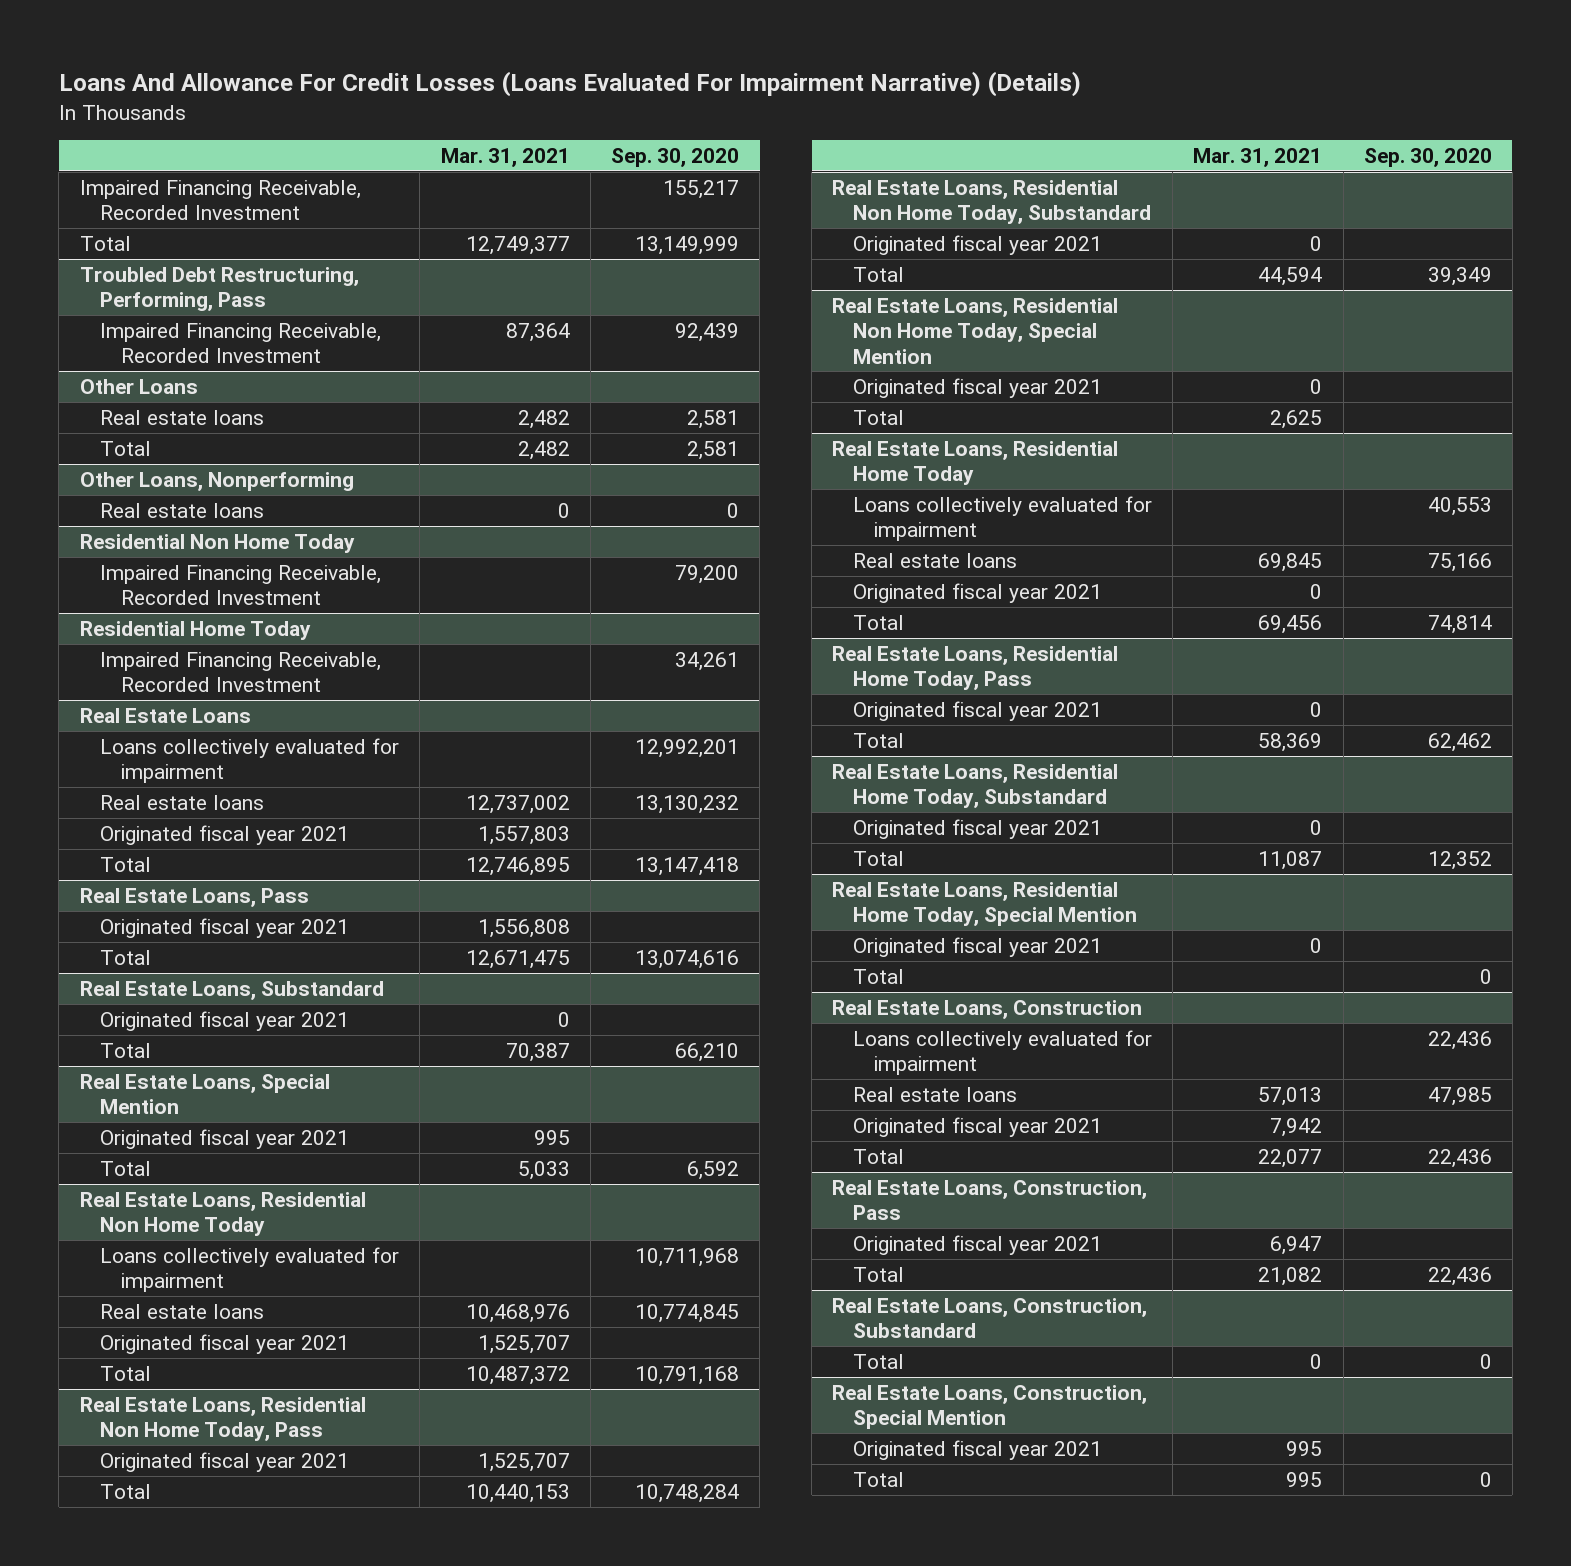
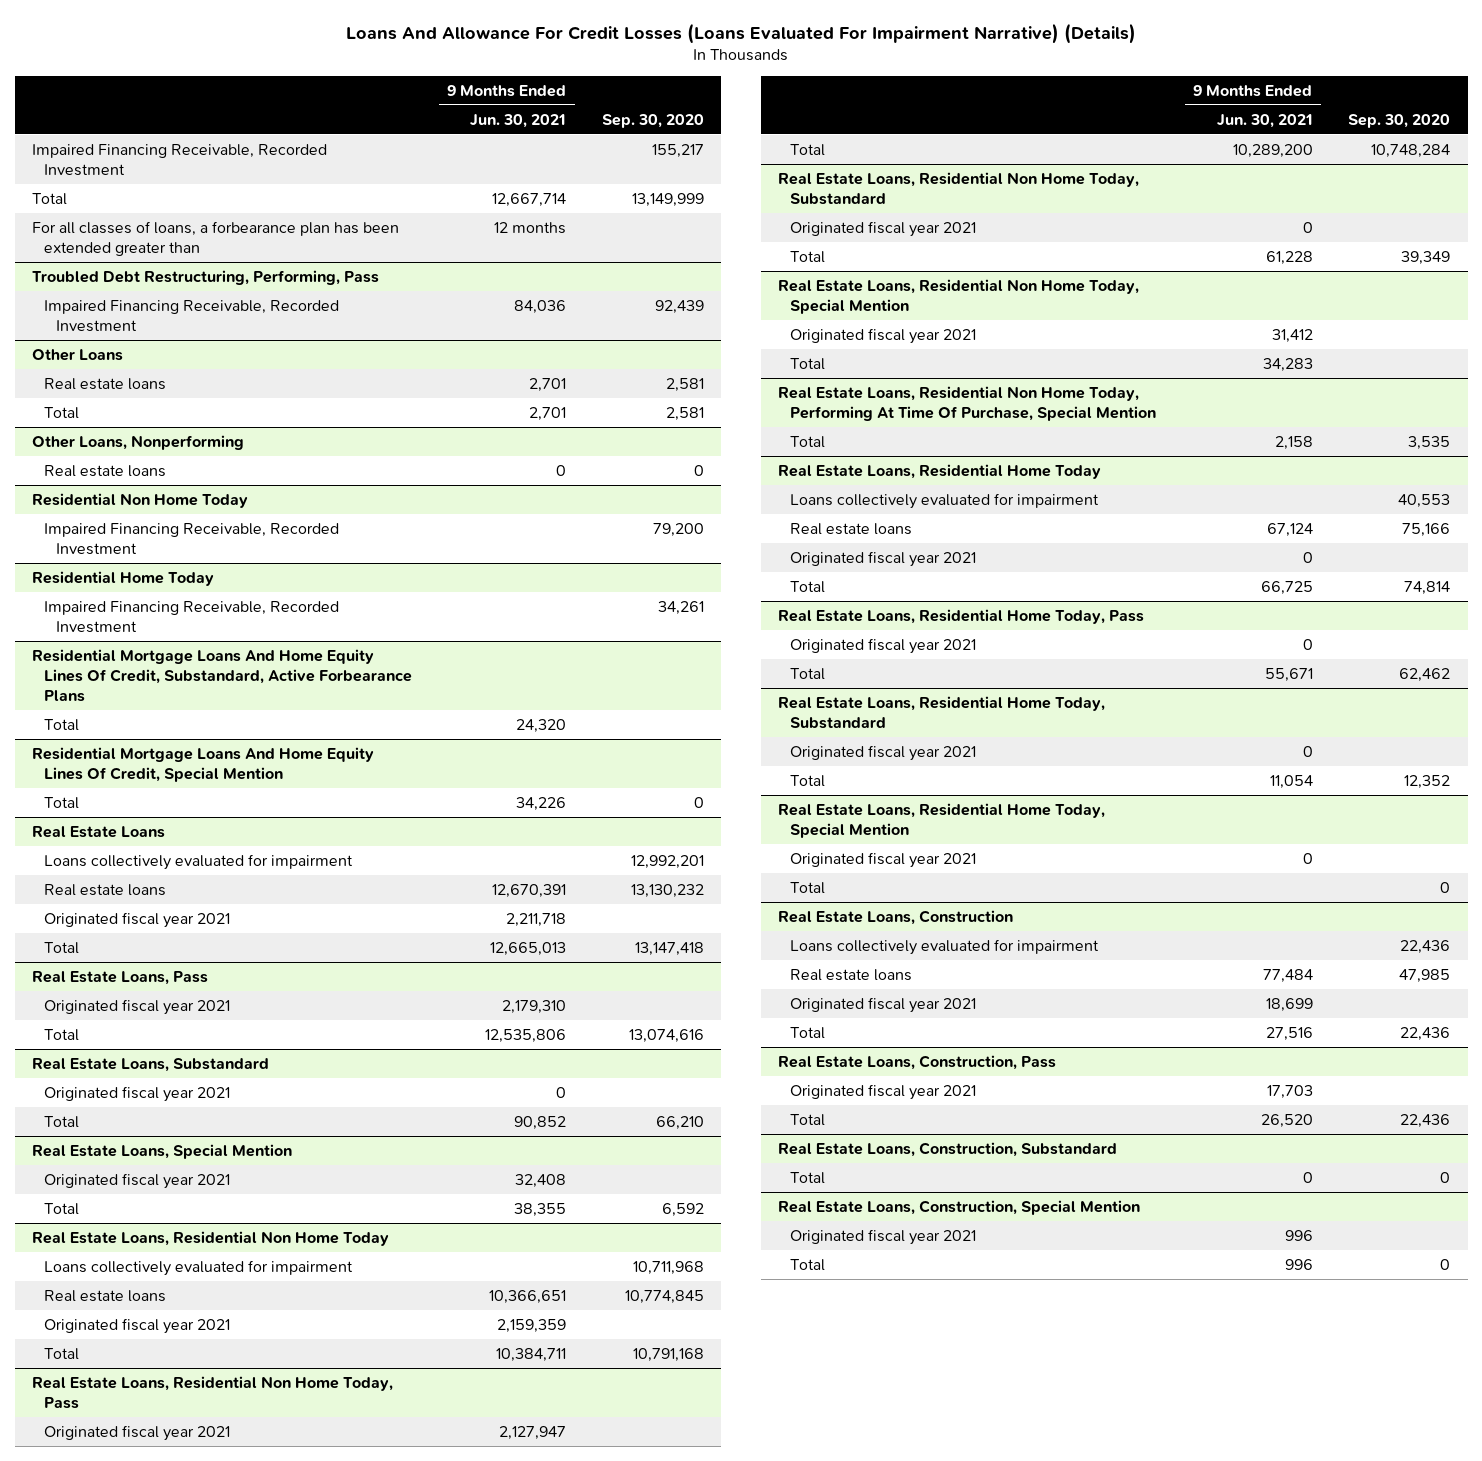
- | Mar. 31, 2021 | Sep. 30, 2020
+ | 9 Months Ended Jun. 30, 2021 | Sep. 30, 2020
+ For all classes of loans, a forbearance plan has been extended greater than | 12 months |
+ Residential Mortgage Loans And Home Equity Lines Of Credit, Substandard, Active Forbearance Plans
+ Total | 24,320 |
+ Residential Mortgage Loans And Home Equity Lines Of Credit, Special Mention
+ Total | 34,226 | 0
+ Real Estate Loans, Residential Non Home Today, Performing At Time Of Purchase, Special Mention
+ Total | 2,158 | 3,535

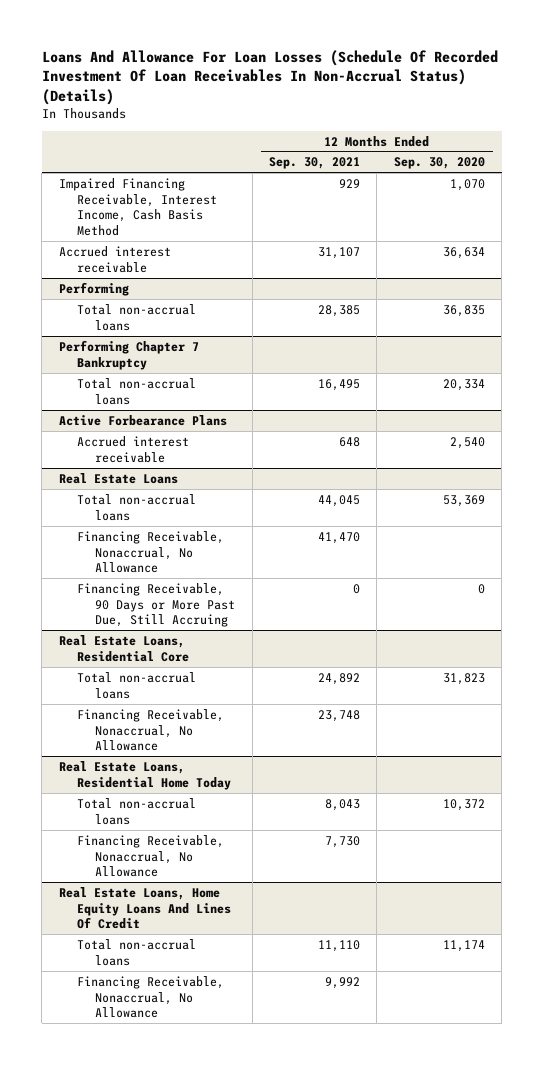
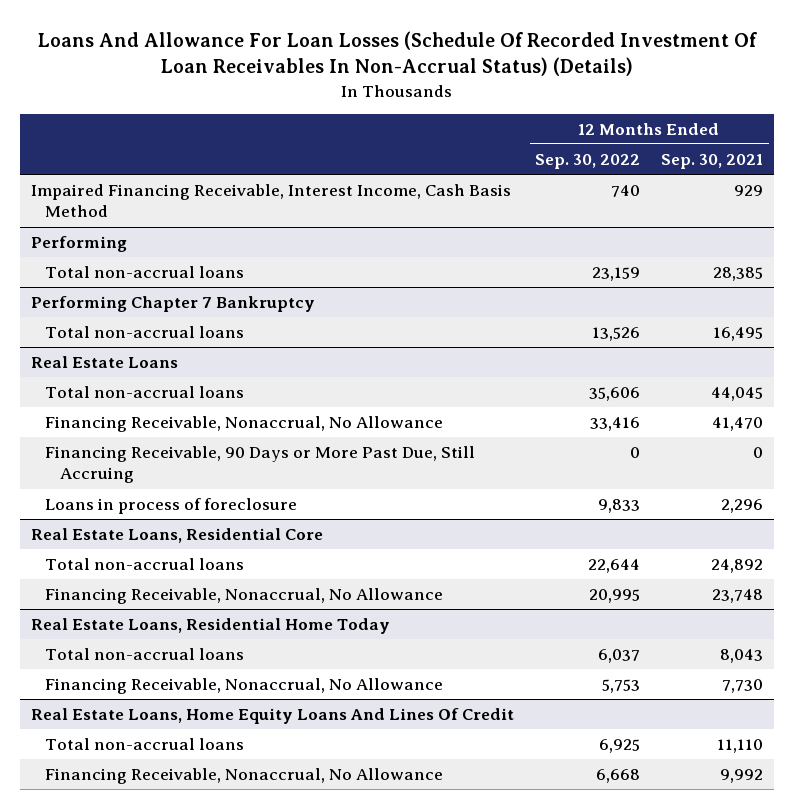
- | 12 Months Ended Sep. 30, 2021 | 12 Months Ended Sep. 30, 2020
+ | 12 Months Ended Sep. 30, 2022 | 12 Months Ended Sep. 30, 2021
- Accrued interest receivable | 31,107 | 36,634
- Active Forbearance Plans
- Accrued interest receivable | 648 | 2,540
@ Real Estate Loans
+ Loans in process of foreclosure | 9,833 | 2,296

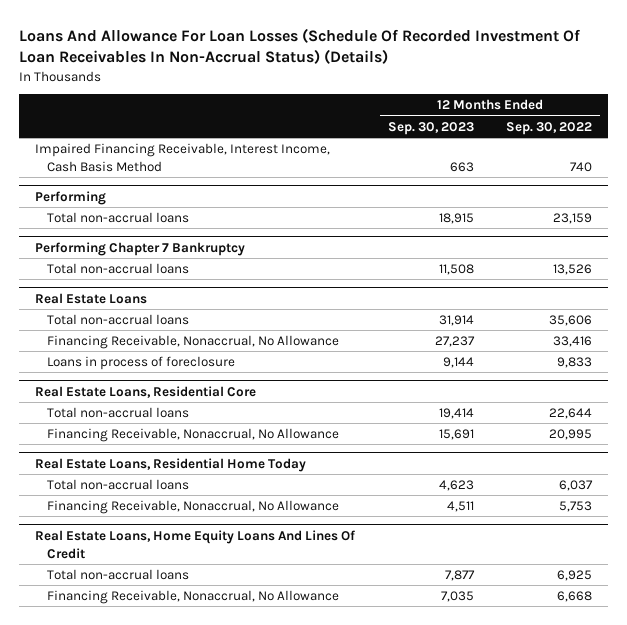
- | 12 Months Ended Sep. 30, 2022 | 12 Months Ended Sep. 30, 2021
+ | 12 Months Ended Sep. 30, 2023 | 12 Months Ended Sep. 30, 2022
@ Real Estate Loans
- Financing Receivable, 90 Days or More Past Due, Still Accruing | 0 | 0

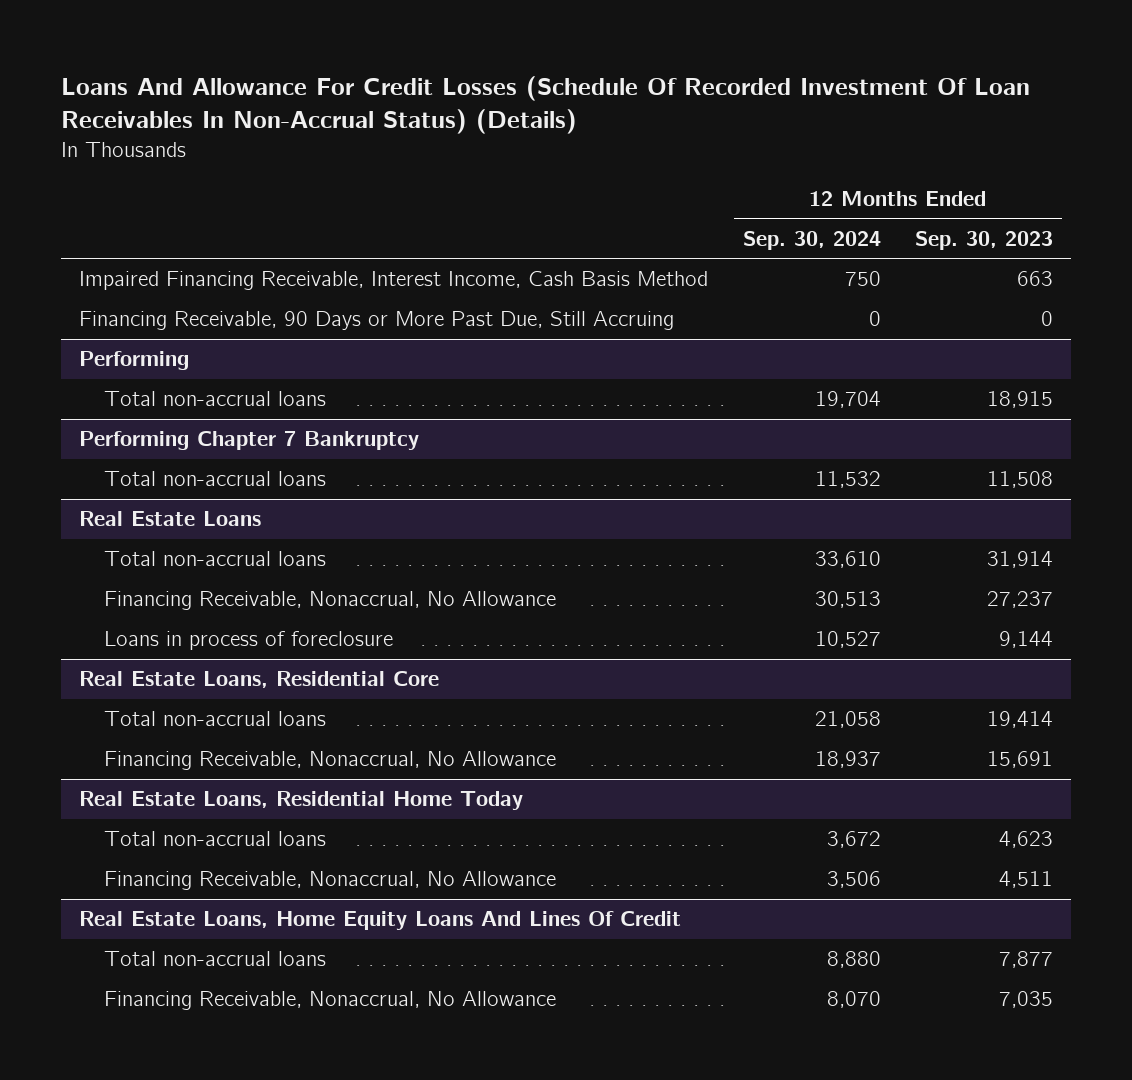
- Loans And Allowance For Loan Losses (Schedule Of Recorded Investment Of Loan Receivables In Non-Accrual Status) (Details)
+ Loans And Allowance For Credit Losses (Schedule Of Recorded Investment Of Loan Receivables In Non-Accrual Status) (Details)
- | 12 Months Ended Sep. 30, 2023 | 12 Months Ended Sep. 30, 2022
+ | 12 Months Ended Sep. 30, 2024 | 12 Months Ended Sep. 30, 2023
+ Financing Receivable, 90 Days or More Past Due, Still Accruing | 0 | 0

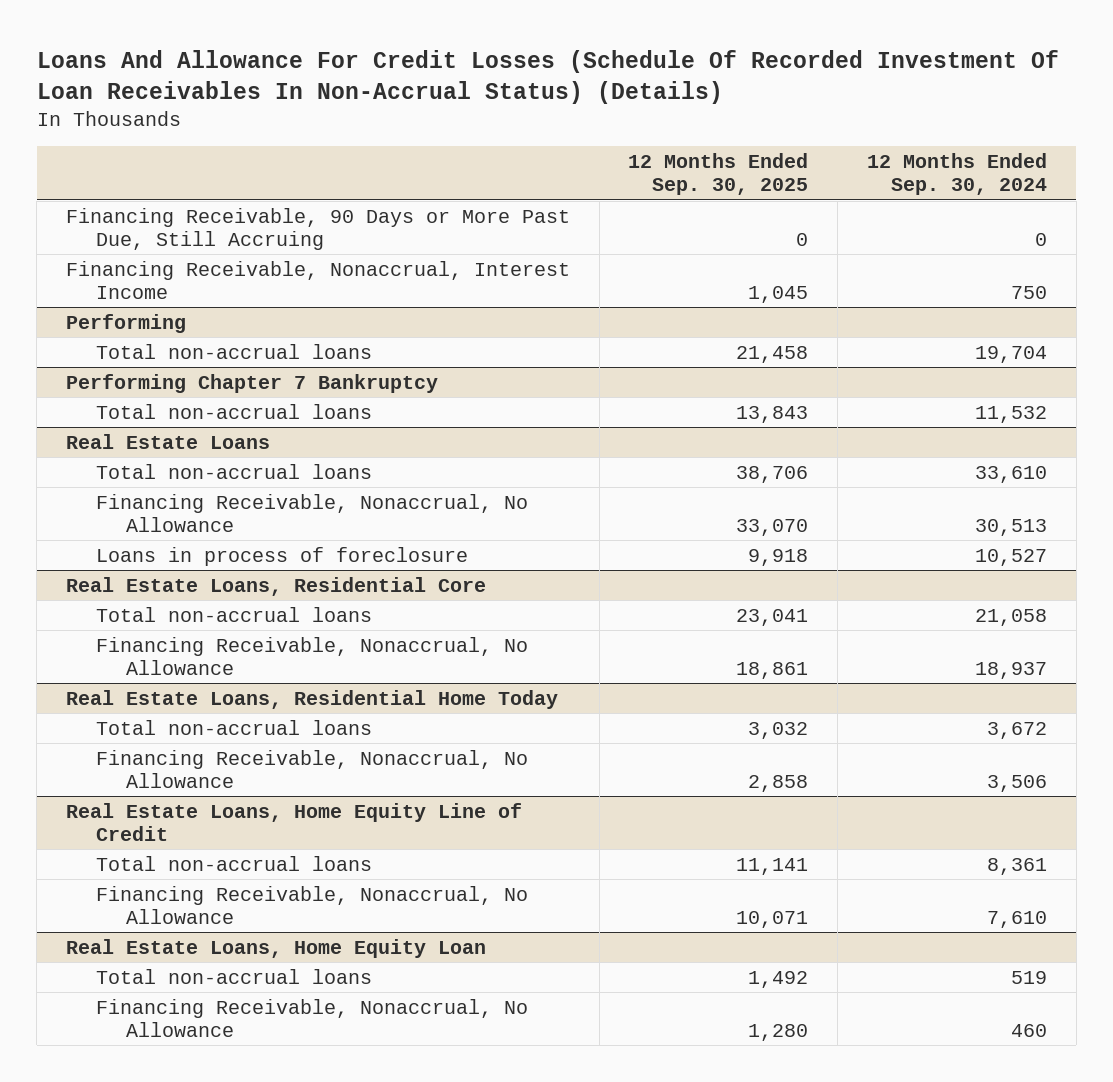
- | 12 Months Ended Sep. 30, 2024 | 12 Months Ended Sep. 30, 2023
+ | 12 Months Ended Sep. 30, 2025 | 12 Months Ended Sep. 30, 2024
- Impaired Financing Receivable, Interest Income, Cash Basis Method | 750 | 663
+ Financing Receivable, Nonaccrual, Interest Income | 1,045 | 750
- Real Estate Loans, Home Equity Loans And Lines Of Credit
- Total non-accrual loans | 8,880 | 7,877
- Financing Receivable, Nonaccrual, No Allowance | 8,070 | 7,035
+ Real Estate Loans, Home Equity Line of Credit
+ Total non-accrual loans | 11,141 | 8,361
+ Financing Receivable, Nonaccrual, No Allowance | 10,071 | 7,610
+ Real Estate Loans, Home Equity Loan
+ Total non-accrual loans | 1,492 | 519
+ Financing Receivable, Nonaccrual, No Allowance | 1,280 | 460

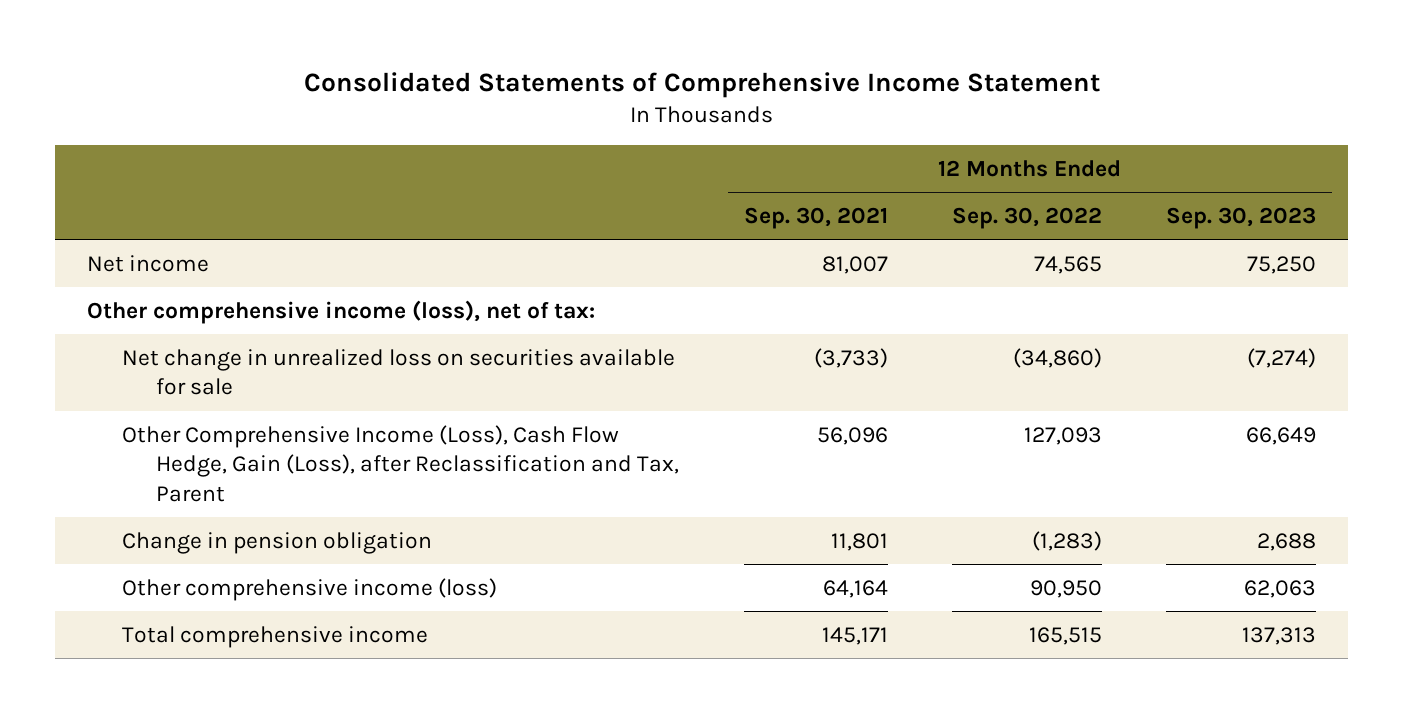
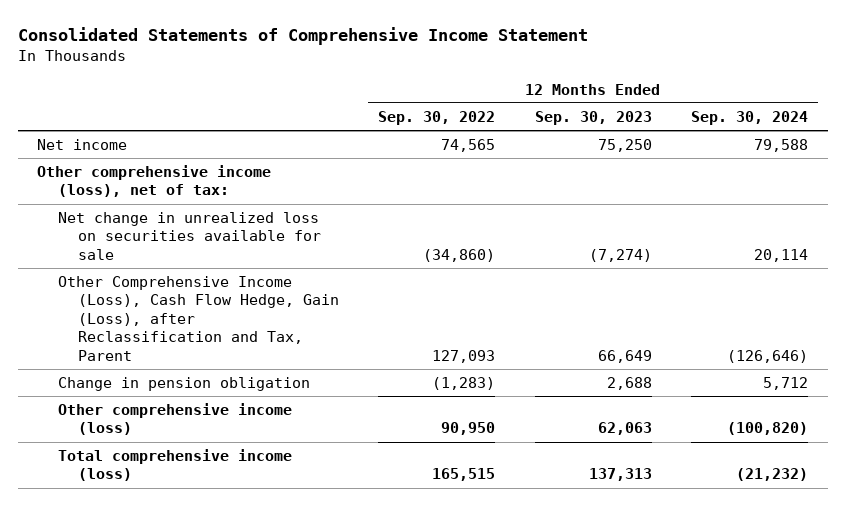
- | 12 Months Ended Sep. 30, 2021 | 12 Months Ended Sep. 30, 2022 | 12 Months Ended Sep. 30, 2023
+ | 12 Months Ended Sep. 30, 2022 | 12 Months Ended Sep. 30, 2023 | 12 Months Ended Sep. 30, 2024
- Total comprehensive income | 145,171 | 165,515 | 137,313
+ Total comprehensive income (loss) | 165,515 | 137,313 | (21,232)

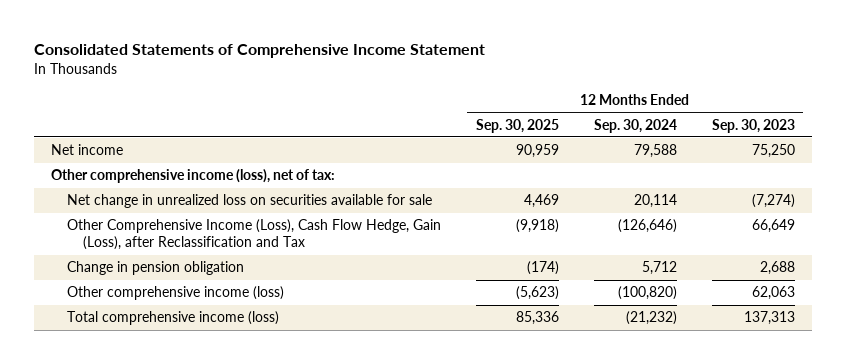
- | 12 Months Ended Sep. 30, 2022 | 12 Months Ended Sep. 30, 2023 | 12 Months Ended Sep. 30, 2024
+ | 12 Months Ended Sep. 30, 2025 | 12 Months Ended Sep. 30, 2024 | 12 Months Ended Sep. 30, 2023
- Other Comprehensive Income (Loss), Cash Flow Hedge, Gain (Loss), after Reclassification and Tax, Parent | 127,093 | 66,649 | (126,646)
+ Other Comprehensive Income (Loss), Cash Flow Hedge, Gain (Loss), after Reclassification and Tax | (9,918) | (126,646) | 66,649

